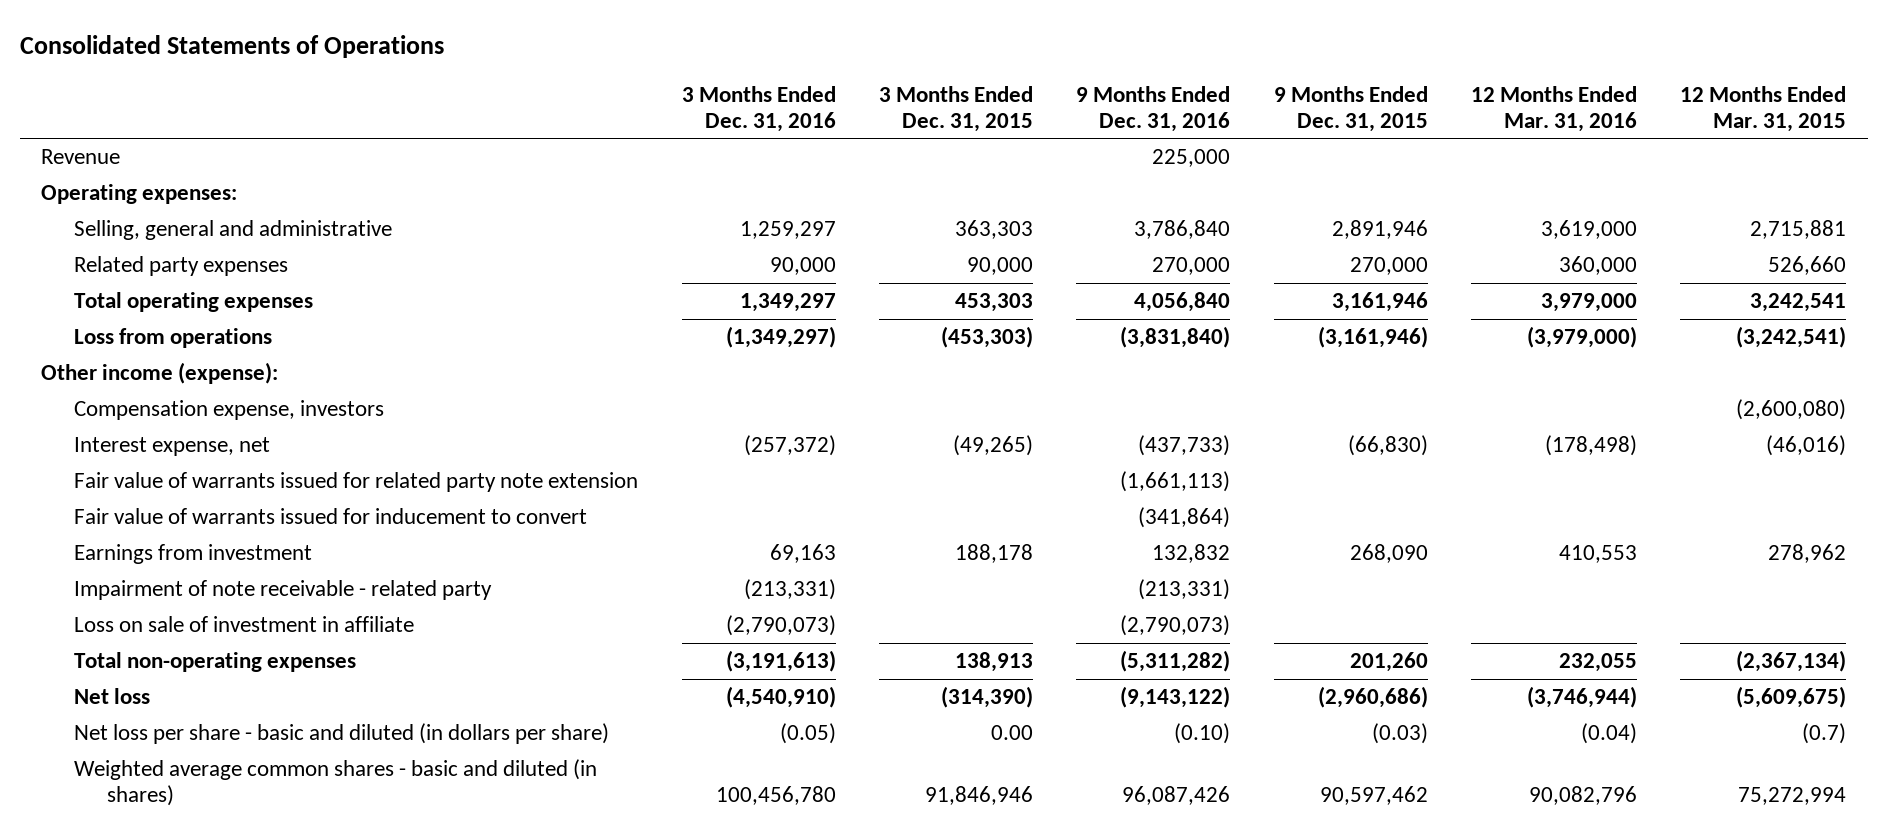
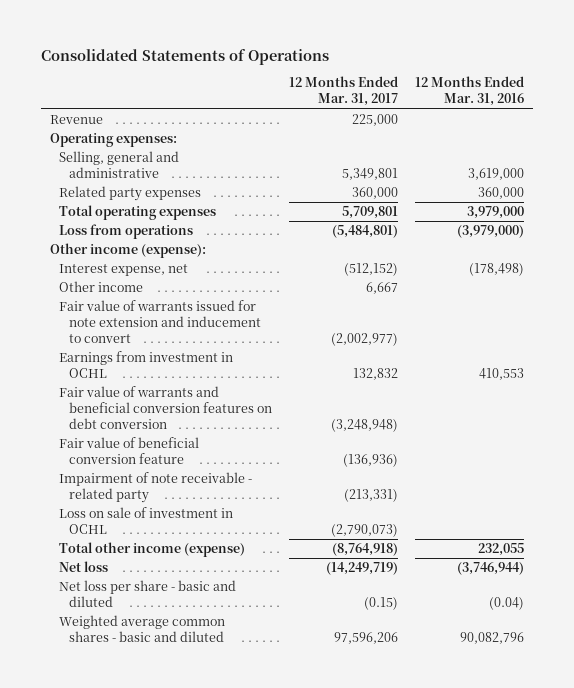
- | 3 Months Ended Dec. 31, 2016 | 3 Months Ended Dec. 31, 2015 | 9 Months Ended Dec. 31, 2016 | 9 Months Ended Dec. 31, 2015 | 12 Months Ended Mar. 31, 2016 | 12 Months Ended Mar. 31, 2015
+ | 12 Months Ended Mar. 31, 2017 | 12 Months Ended Mar. 31, 2016
- Compensation expense, investors | | | | | | (2,600,080)
- Fair value of warrants issued for related party note extension | | | (1,661,113) | | |
- Fair value of warrants issued for inducement to convert | | | (341,864) | | |
- Earnings from investment | 69,163 | 188,178 | 132,832 | 268,090 | 410,553 | 278,962
+ Other income | 6,667 |
+ Fair value of warrants issued for note extension and inducement to convert | (2,002,977) |
+ Earnings from investment in OCHL | 132,832 | 410,553
+ Fair value of warrants and beneficial conversion features on debt conversion | (3,248,948) |
+ Fair value of beneficial conversion feature | (136,936) |
- Loss on sale of investment in affiliate | (2,790,073) | | (2,790,073) | | |
- Total non-operating expenses | (3,191,613) | 138,913 | (5,311,282) | 201,260 | 232,055 | (2,367,134)
+ Loss on sale of investment in OCHL | (2,790,073) |
+ Total other income (expense) | (8,764,918) | 232,055
- Net loss per share - basic and diluted (in dollars per share) | (0.05) | 0.00 | (0.10) | (0.03) | (0.04) | (0.7)
- Weighted average common shares - basic and diluted (in shares) | 100,456,780 | 91,846,946 | 96,087,426 | 90,597,462 | 90,082,796 | 75,272,994
+ Net loss per share - basic and diluted | (0.15) | (0.04)
+ Weighted average common shares - basic and diluted | 97,596,206 | 90,082,796

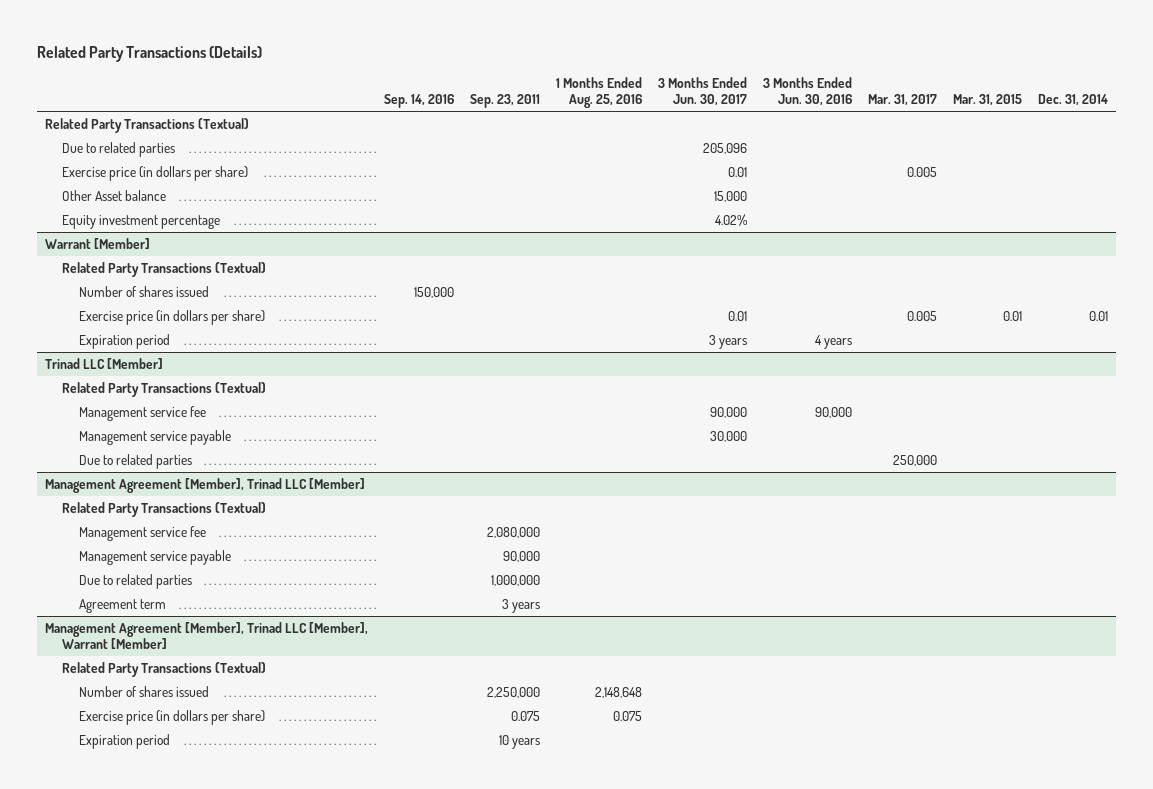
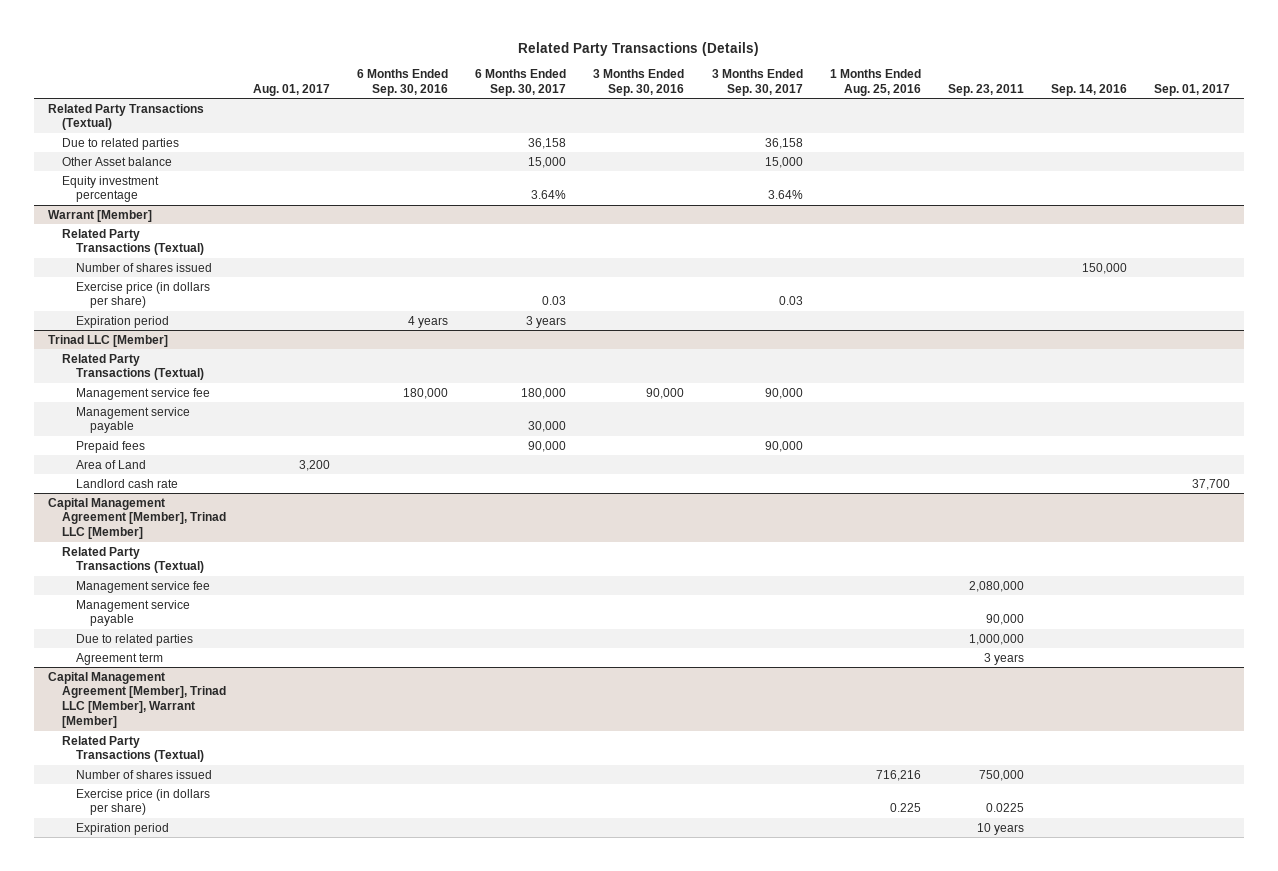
- | Sep. 14, 2016 | Sep. 23, 2011 | 1 Months Ended Aug. 25, 2016 | 3 Months Ended Jun. 30, 2017 | 3 Months Ended Jun. 30, 2016 | Mar. 31, 2017 | Mar. 31, 2015 | Dec. 31, 2014
+ | Aug. 01, 2017 | 6 Months Ended Sep. 30, 2016 | 6 Months Ended Sep. 30, 2017 | 3 Months Ended Sep. 30, 2016 | 3 Months Ended Sep. 30, 2017 | 1 Months Ended Aug. 25, 2016 | Sep. 23, 2011 | Sep. 14, 2016 | Sep. 01, 2017
- Exercise price (in dollars per share) | | | | 0.01 | | 0.005 | |
@ Trinad LLC [Member]
- Due to related parties | | | | | | 250,000 | |
- Management Agreement [Member], Trinad LLC [Member]
@ Trinad LLC [Member]
+ Prepaid fees | | | 90,000 | | 90,000 | | | |
+ Area of Land | 3,200 | | | | | | | |
+ Landlord cash rate | | | | | | | | | 37,700
+ Capital Management Agreement [Member], Trinad LLC [Member]
- Management Agreement [Member], Trinad LLC [Member], Warrant [Member]
+ Capital Management Agreement [Member], Trinad LLC [Member], Warrant [Member]
- Number of shares issued | | 2,250,000 | 2,148,648 | | | | |
- Exercise price (in dollars per share) | | 0.075 | 0.075 | | | | |
+ Number of shares issued | | | | | | 716,216 | 750,000 | |
+ Exercise price (in dollars per share) | | | | | | 0.225 | 0.0225 | |

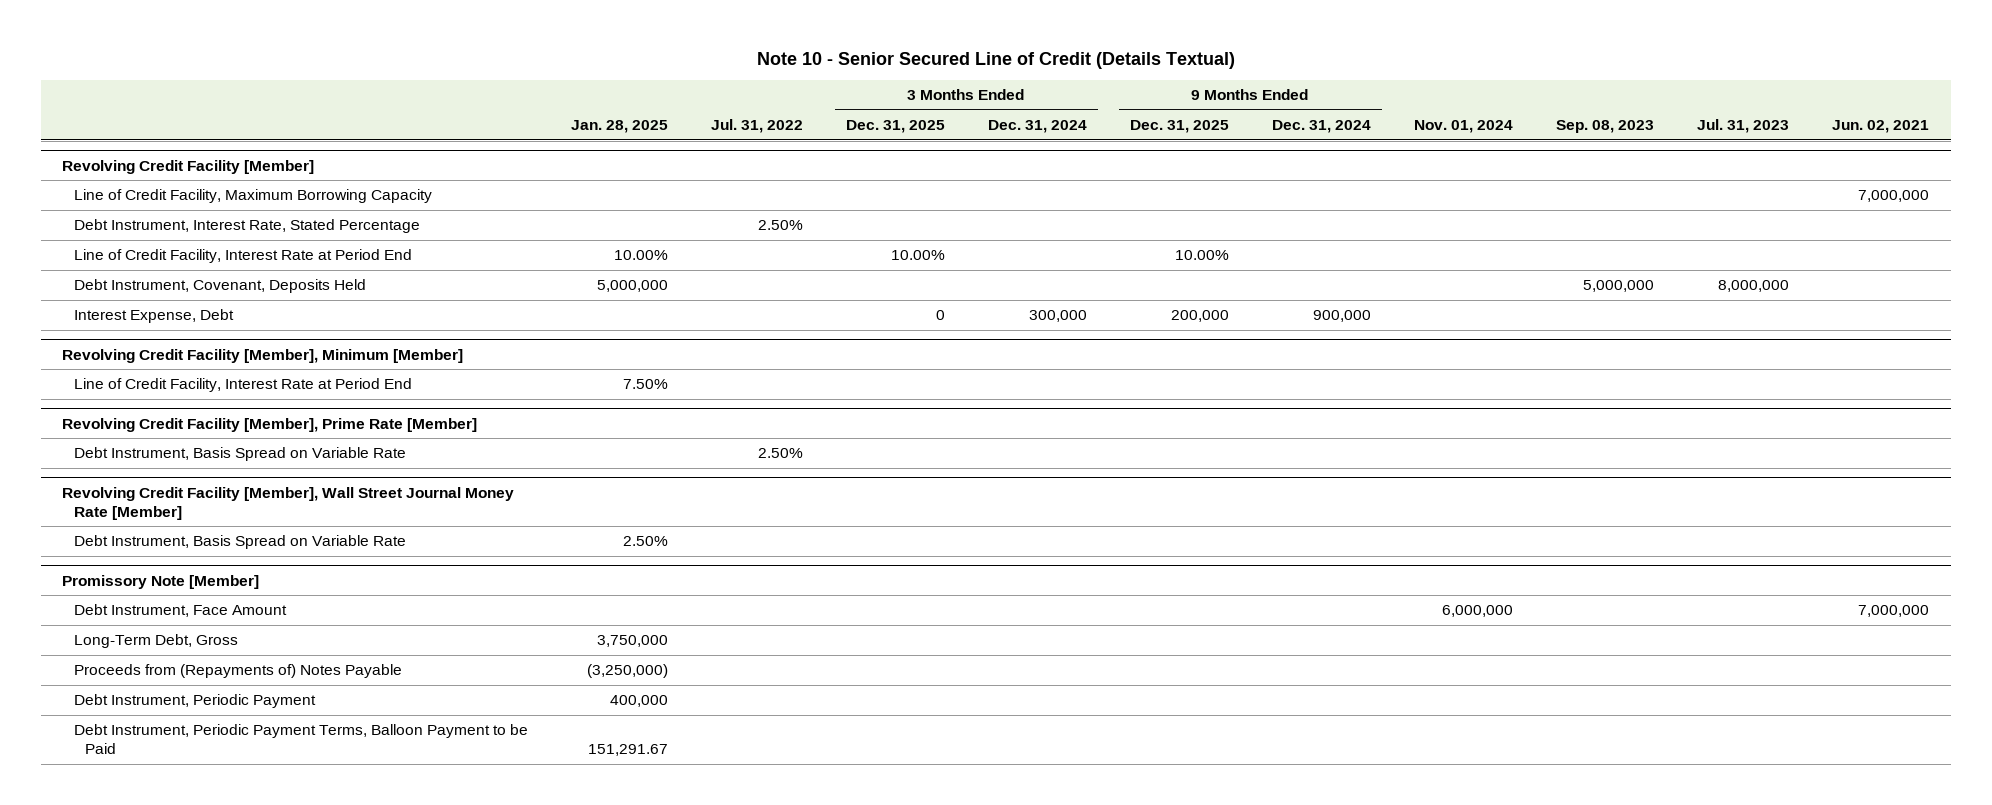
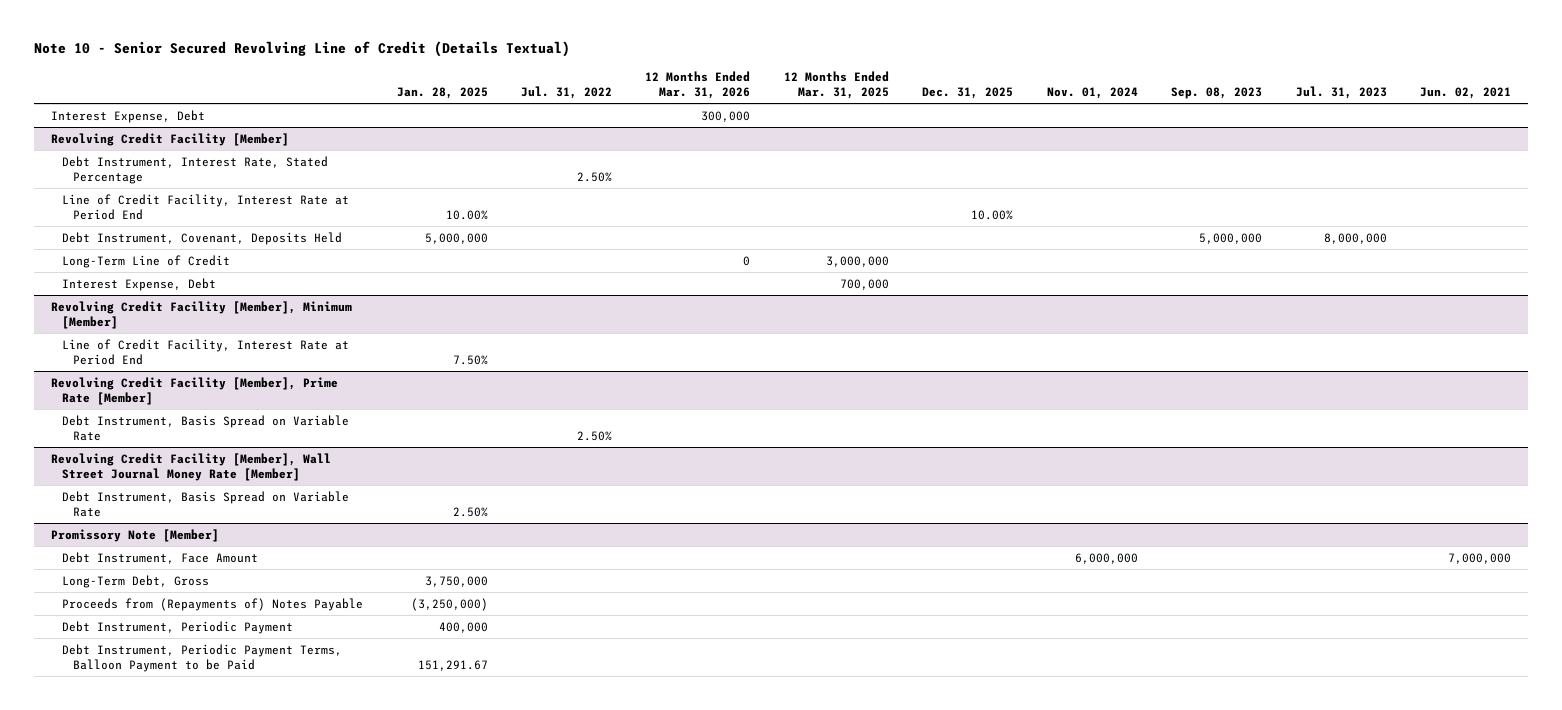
- Note 10 - Senior Secured Line of Credit (Details Textual)
+ Note 10 - Senior Secured Revolving Line of Credit (Details Textual)
- | Jan. 28, 2025 | Jul. 31, 2022 | 3 Months Ended Dec. 31, 2025 | 3 Months Ended Dec. 31, 2024 | 9 Months Ended Dec. 31, 2025 | 9 Months Ended Dec. 31, 2024 | Nov. 01, 2024 | Sep. 08, 2023 | Jul. 31, 2023 | Jun. 02, 2021
+ | Jan. 28, 2025 | Jul. 31, 2022 | 12 Months Ended Mar. 31, 2026 | 12 Months Ended Mar. 31, 2025 | Dec. 31, 2025 | Nov. 01, 2024 | Sep. 08, 2023 | Jul. 31, 2023 | Jun. 02, 2021
+ Interest Expense, Debt | | | 300,000 | | | | | |
@ Revolving Credit Facility [Member]
- Line of Credit Facility, Maximum Borrowing Capacity | | | | | | | | | | 7,000,000
+ Long-Term Line of Credit | | | 0 | 3,000,000 | | | | |

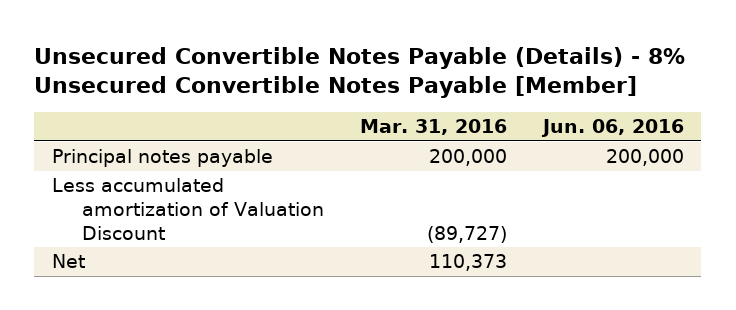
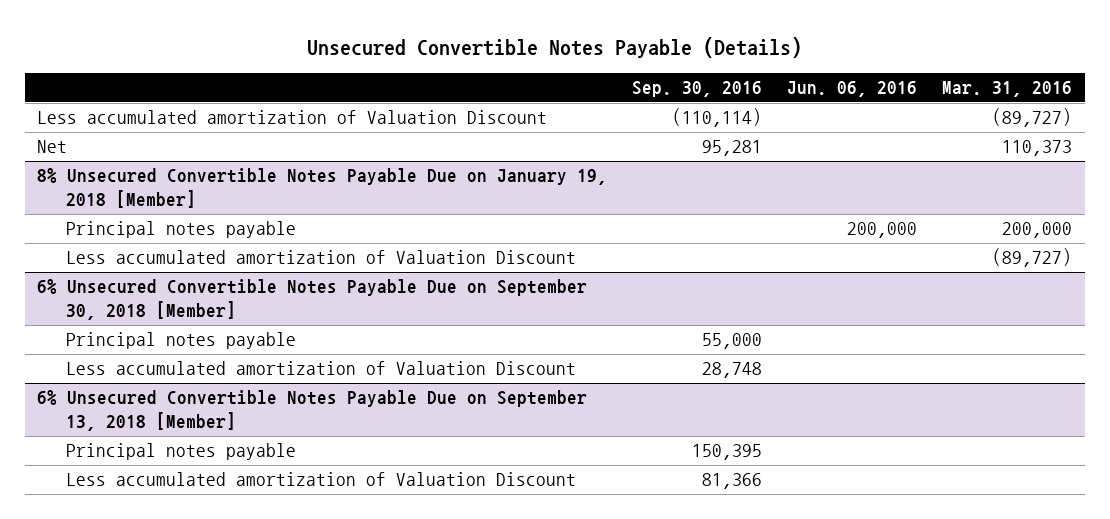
- Unsecured Convertible Notes Payable (Details) - 8% Unsecured Convertible Notes Payable [Member]
+ Unsecured Convertible Notes Payable (Details)
- | Mar. 31, 2016 | Jun. 06, 2016
+ | Sep. 30, 2016 | Jun. 06, 2016 | Mar. 31, 2016
- Principal notes payable | 200,000 | 200,000
+ 8% Unsecured Convertible Notes Payable Due on January 19, 2018 [Member]
+ Principal notes payable | | 200,000 | 200,000
+ Less accumulated amortization of Valuation Discount | | | (89,727)
+ 6% Unsecured Convertible Notes Payable Due on September 30, 2018 [Member]
+ Principal notes payable | 55,000 | |
+ Less accumulated amortization of Valuation Discount | 28,748 | |
+ 6% Unsecured Convertible Notes Payable Due on September 13, 2018 [Member]
+ Principal notes payable | 150,395 | |
+ Less accumulated amortization of Valuation Discount | 81,366 | |

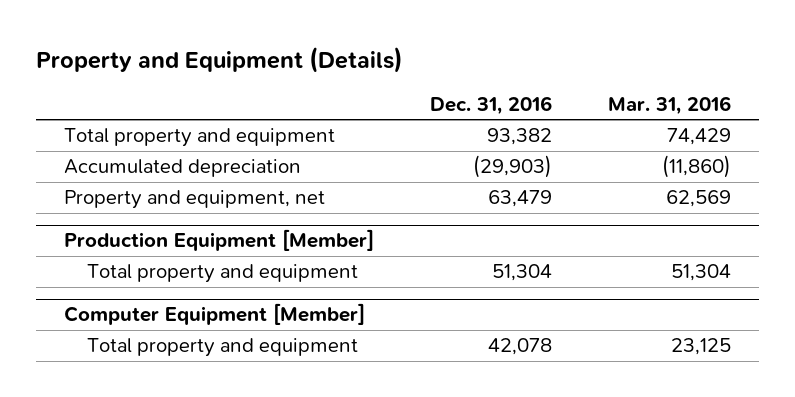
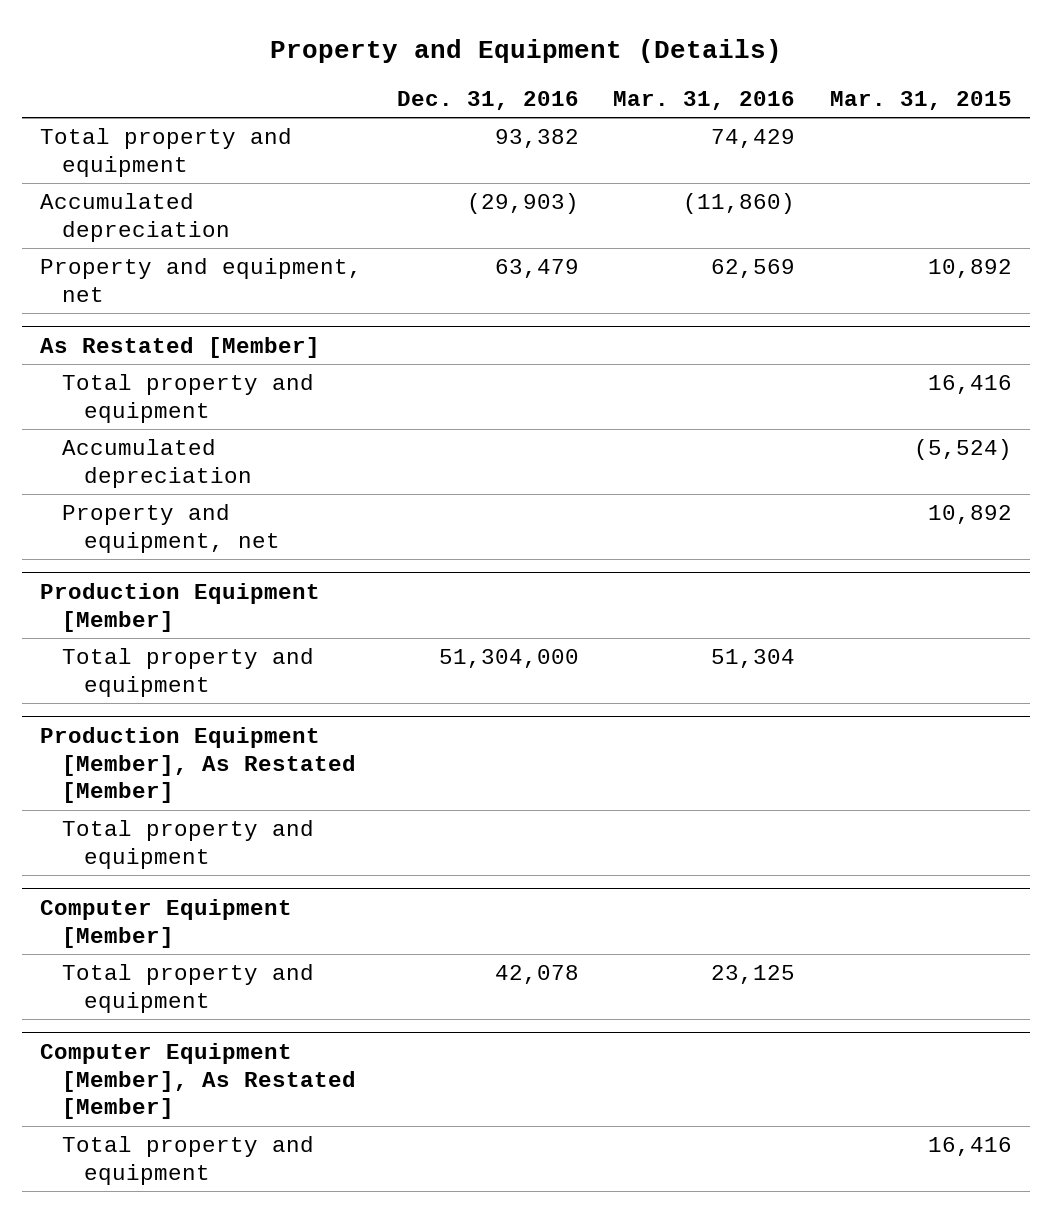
- | Dec. 31, 2016 | Mar. 31, 2016
+ | Dec. 31, 2016 | Mar. 31, 2016 | Mar. 31, 2015
+ As Restated [Member]
+ Total property and equipment | | | 16,416
+ Accumulated depreciation | | | (5,524)
+ Property and equipment, net | | | 10,892
@ Production Equipment [Member]
- Total property and equipment | 51,304 | 51,304
+ Total property and equipment | 51,304,000 | 51,304 |
+ Production Equipment [Member], As Restated [Member]
+ Total property and equipment
+ Computer Equipment [Member], As Restated [Member]
+ Total property and equipment | | | 16,416

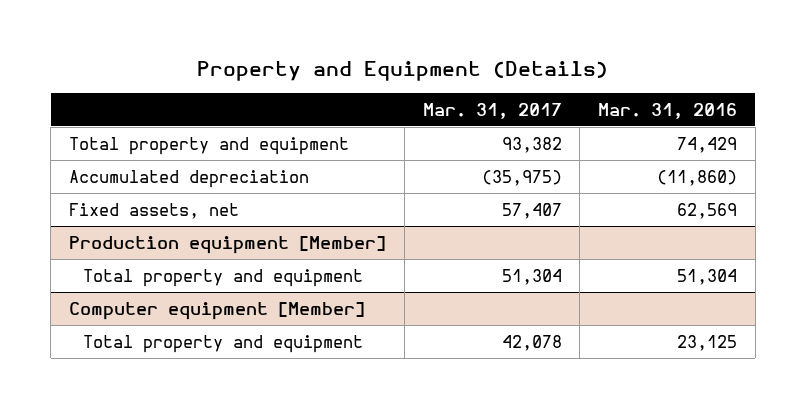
- | Dec. 31, 2016 | Mar. 31, 2016 | Mar. 31, 2015
+ | Mar. 31, 2017 | Mar. 31, 2016
- Property and equipment, net | 63,479 | 62,569 | 10,892
- As Restated [Member]
- Total property and equipment | | | 16,416
- Accumulated depreciation | | | (5,524)
- Property and equipment, net | | | 10,892
- Production Equipment [Member]
+ Fixed assets, net | 57,407 | 62,569
+ Production equipment [Member]
- Production Equipment [Member], As Restated [Member]
- Total property and equipment
- Computer Equipment [Member]
+ Computer equipment [Member]
- Computer Equipment [Member], As Restated [Member]
- Total property and equipment | | | 16,416

